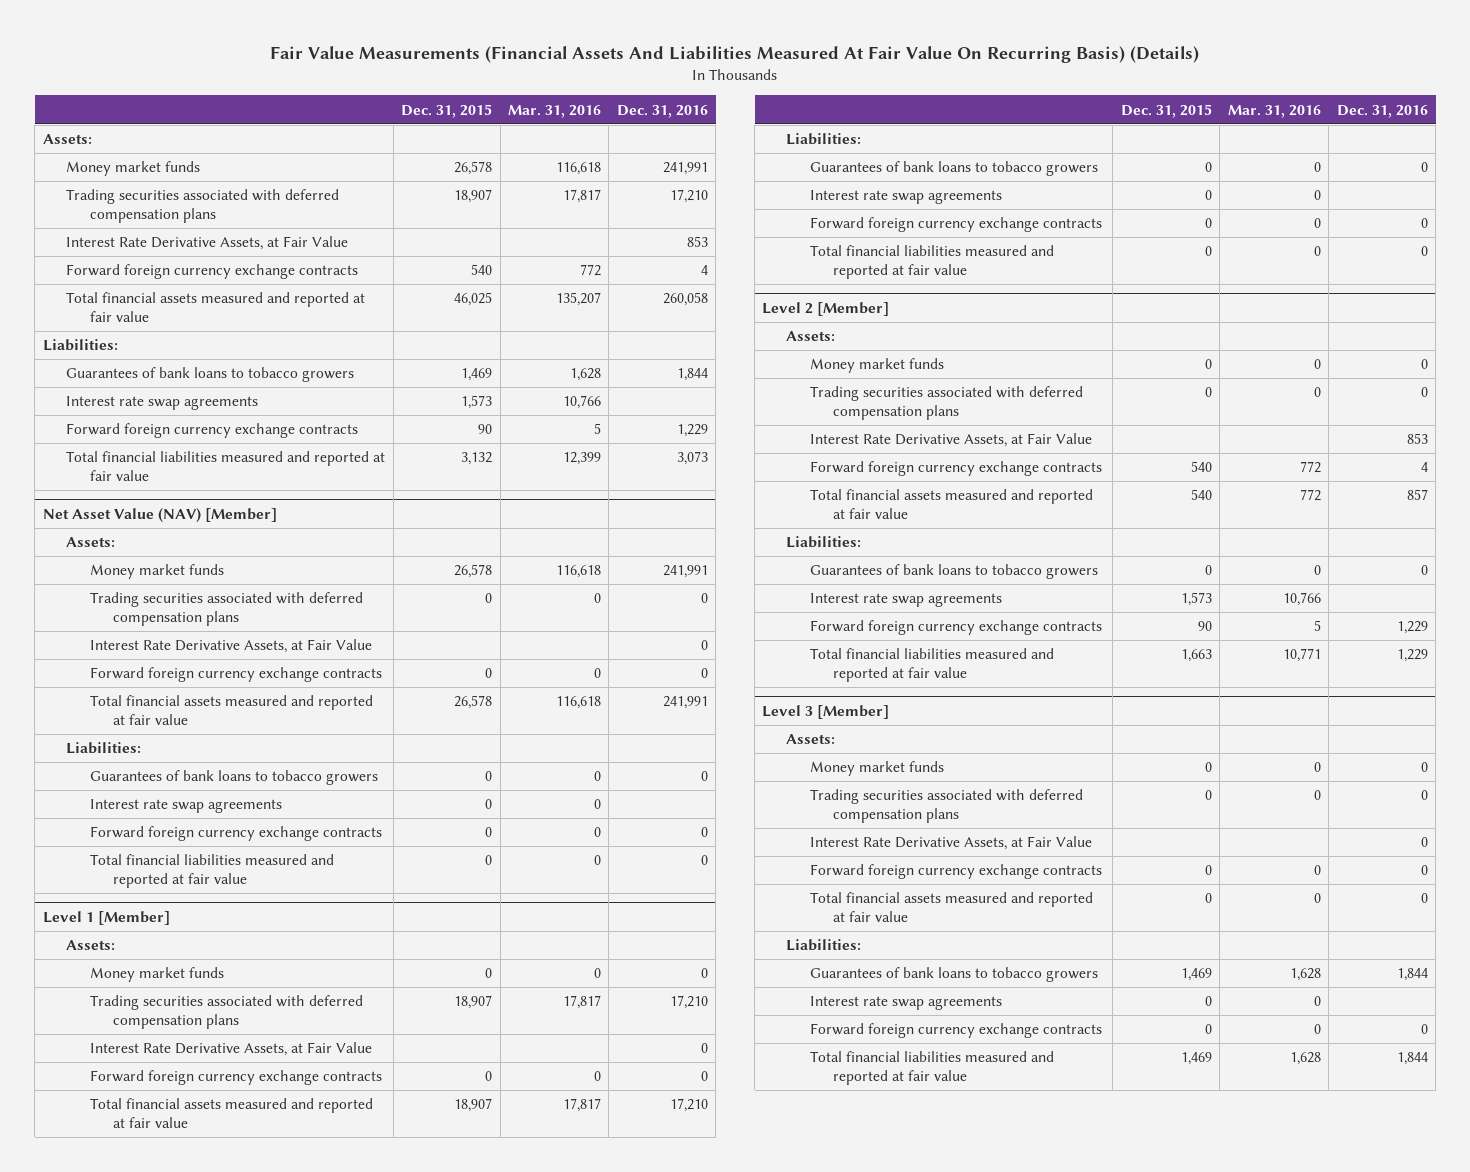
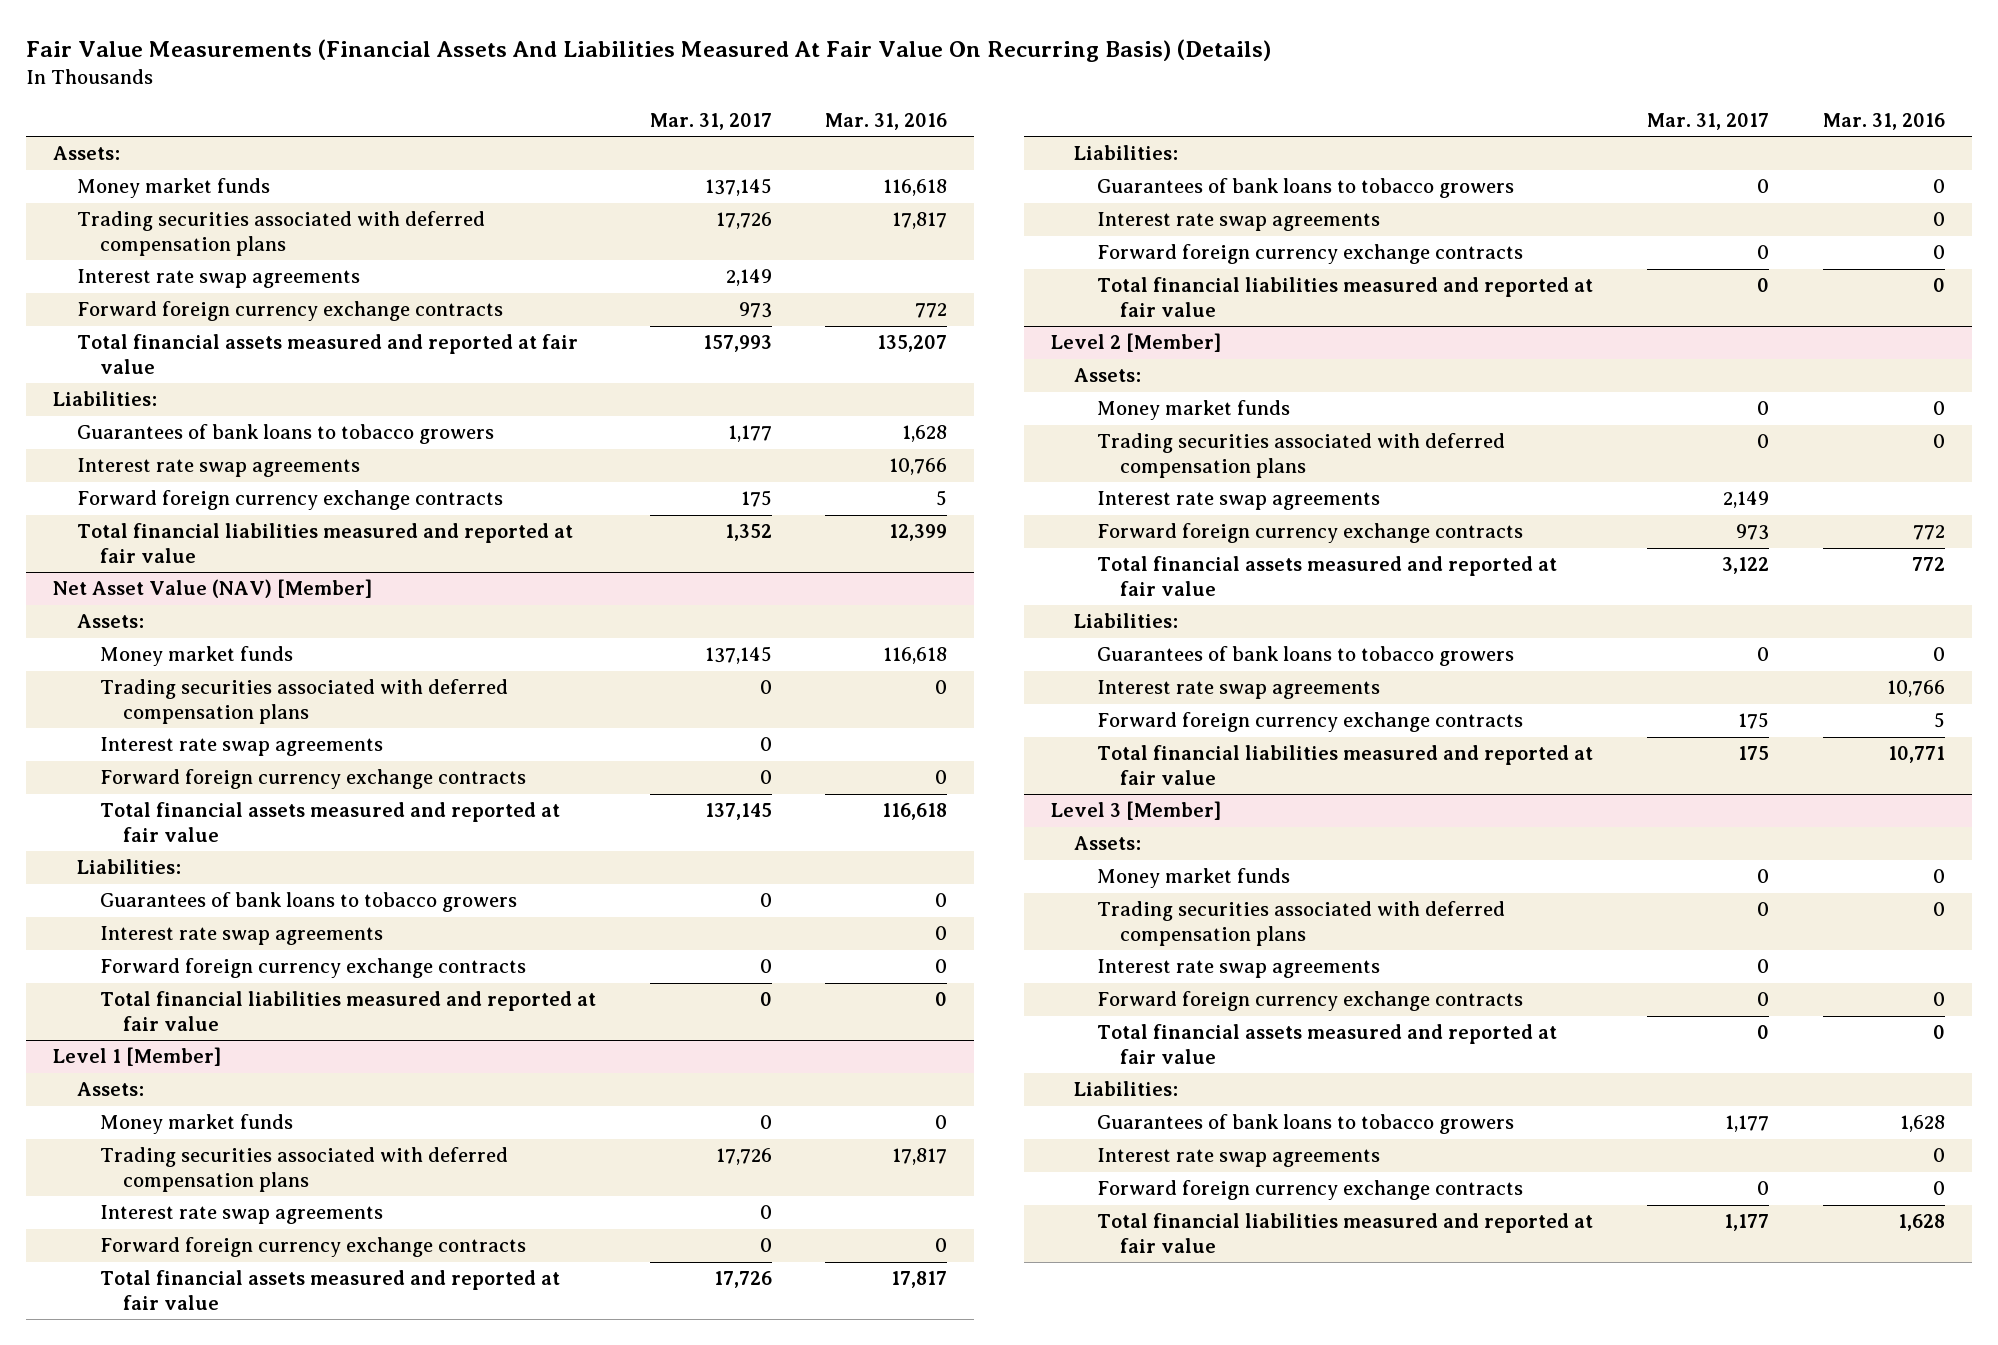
- | Dec. 31, 2015 | Mar. 31, 2016 | Dec. 31, 2016
+ | Mar. 31, 2017 | Mar. 31, 2016
- Interest Rate Derivative Assets, at Fair Value | | | 853
+ Interest rate swap agreements | 2,149 |
@ Net Asset Value (NAV) [Member]
- Interest Rate Derivative Assets, at Fair Value | | | 0
+ Interest rate swap agreements | 0 |
@ Level 1 [Member]
- Interest Rate Derivative Assets, at Fair Value | | | 0
+ Interest rate swap agreements | 0 |
@ Level 2 [Member]
- Interest Rate Derivative Assets, at Fair Value | | | 853
+ Interest rate swap agreements | 2,149 |
@ Level 3 [Member]
- Interest Rate Derivative Assets, at Fair Value | | | 0
+ Interest rate swap agreements | 0 |

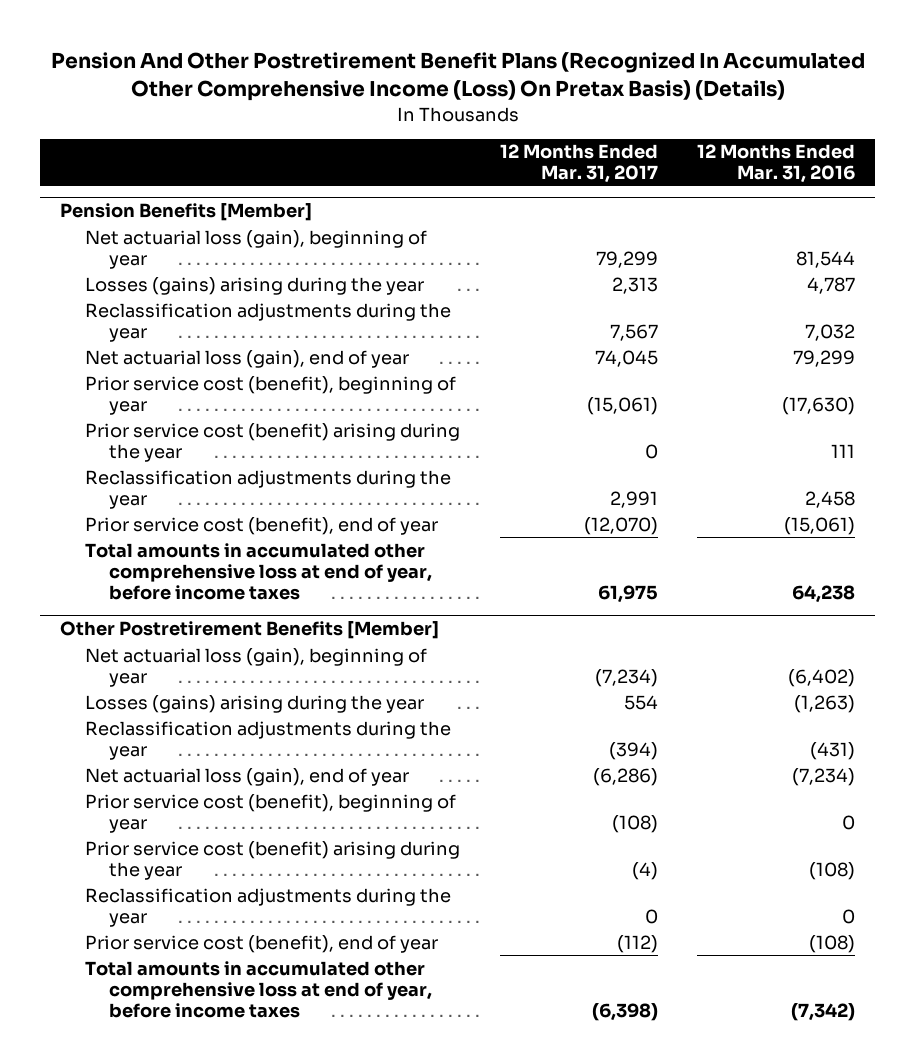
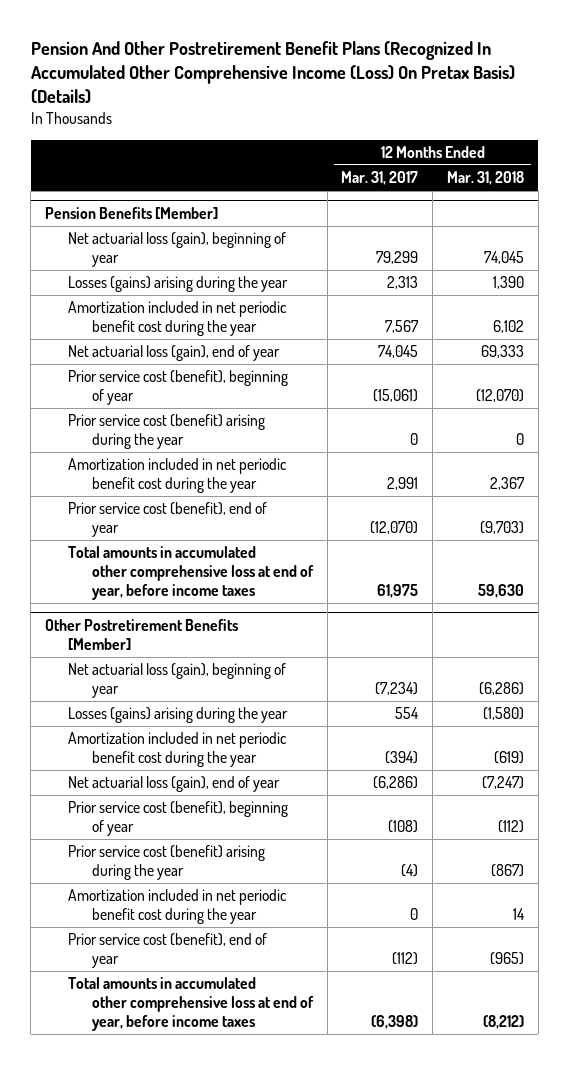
- | 12 Months Ended Mar. 31, 2017 | 12 Months Ended Mar. 31, 2016
+ | 12 Months Ended Mar. 31, 2017 | 12 Months Ended Mar. 31, 2018
@ Pension Benefits [Member]
- Reclassification adjustments during the year | 7,567 | 7,032
+ Amortization included in net periodic benefit cost during the year | 7,567 | 6,102
- Reclassification adjustments during the year | 2,991 | 2,458
+ Amortization included in net periodic benefit cost during the year | 2,991 | 2,367
@ Other Postretirement Benefits [Member]
- Reclassification adjustments during the year | (394) | (431)
+ Amortization included in net periodic benefit cost during the year | (394) | (619)
- Reclassification adjustments during the year | 0 | 0
+ Amortization included in net periodic benefit cost during the year | 0 | 14

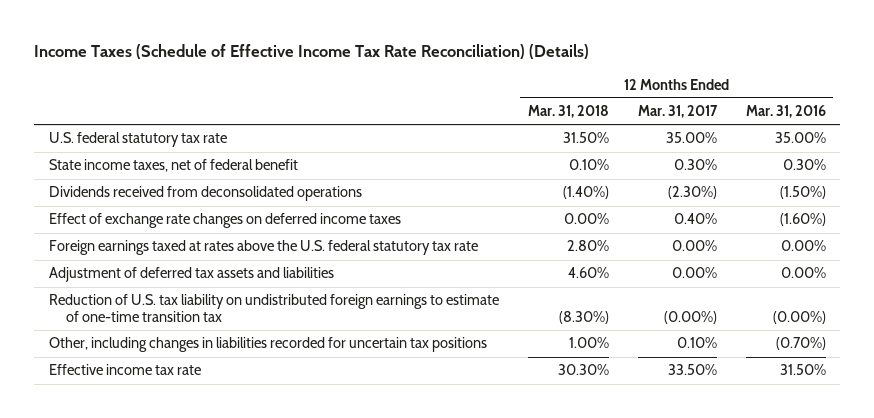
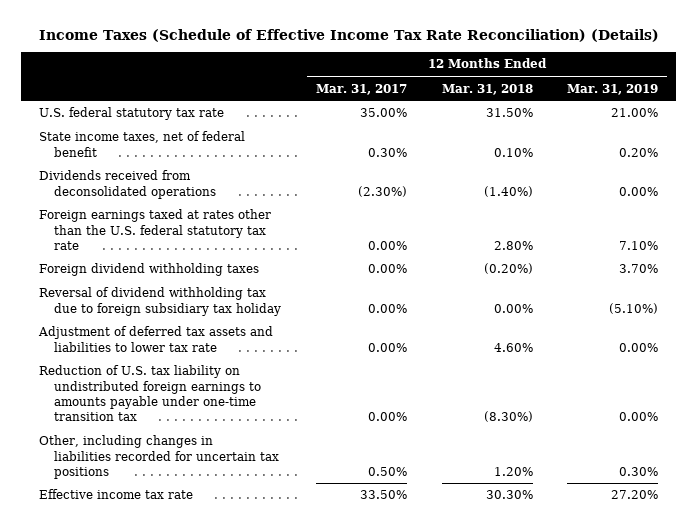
- | 12 Months Ended Mar. 31, 2018 | 12 Months Ended Mar. 31, 2017 | 12 Months Ended Mar. 31, 2016
+ | 12 Months Ended Mar. 31, 2017 | 12 Months Ended Mar. 31, 2018 | 12 Months Ended Mar. 31, 2019
- Effect of exchange rate changes on deferred income taxes | 0.00% | 0.40% | (1.60%)
- Foreign earnings taxed at rates above the U.S. federal statutory tax rate | 2.80% | 0.00% | 0.00%
- Adjustment of deferred tax assets and liabilities | 4.60% | 0.00% | 0.00%
- Reduction of U.S. tax liability on undistributed foreign earnings to estimate of one-time transition tax | (8.30%) | (0.00%) | (0.00%)
- Other, including changes in liabilities recorded for uncertain tax positions | 1.00% | 0.10% | (0.70%)
+ Foreign earnings taxed at rates other than the U.S. federal statutory tax rate | 0.00% | 2.80% | 7.10%
+ Foreign dividend withholding taxes | 0.00% | (0.20%) | 3.70%
+ Reversal of dividend withholding tax due to foreign subsidiary tax holiday | 0.00% | 0.00% | (5.10%)
+ Adjustment of deferred tax assets and liabilities to lower tax rate | 0.00% | 4.60% | 0.00%
+ Reduction of U.S. tax liability on undistributed foreign earnings to amounts payable under one-time transition tax | 0.00% | (8.30%) | 0.00%
+ Other, including changes in liabilities recorded for uncertain tax positions | 0.50% | 1.20% | 0.30%

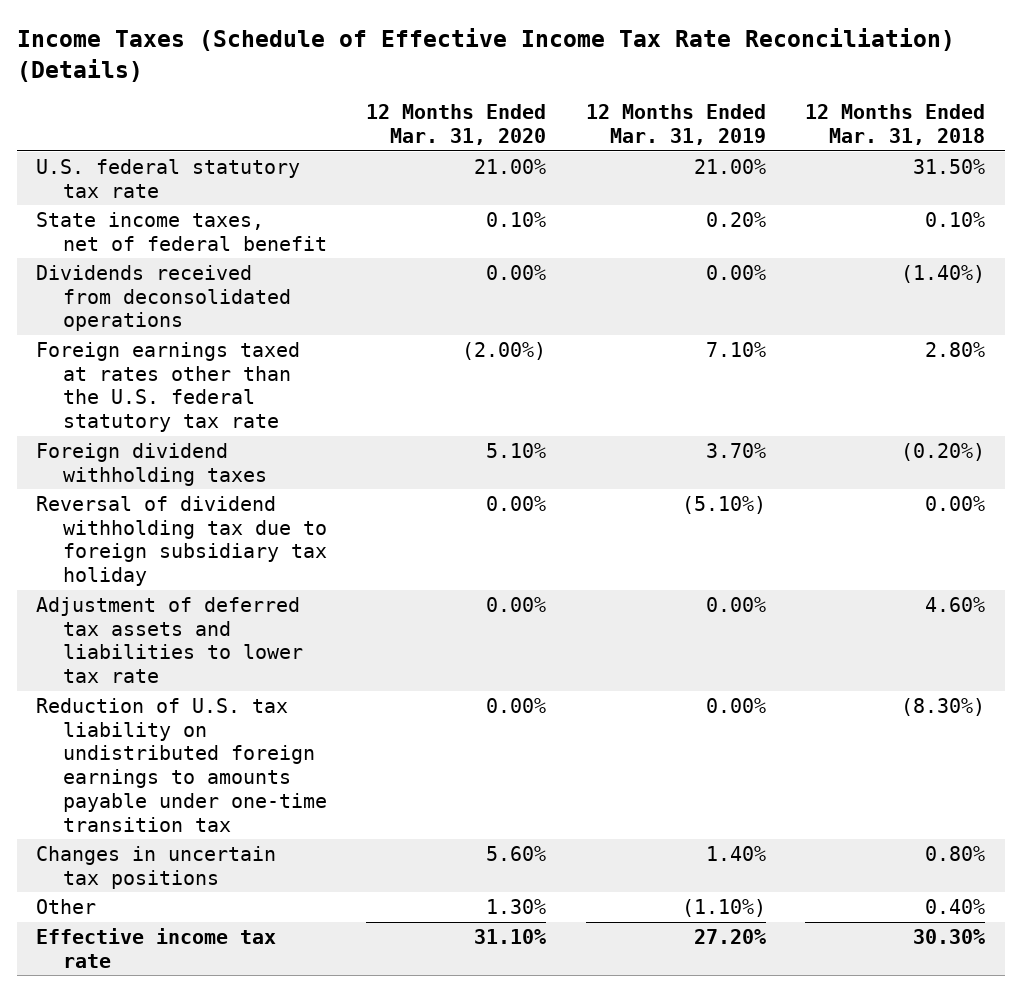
- | 12 Months Ended Mar. 31, 2017 | 12 Months Ended Mar. 31, 2018 | 12 Months Ended Mar. 31, 2019
+ | 12 Months Ended Mar. 31, 2020 | 12 Months Ended Mar. 31, 2019 | 12 Months Ended Mar. 31, 2018
- Other, including changes in liabilities recorded for uncertain tax positions | 0.50% | 1.20% | 0.30%
+ Changes in uncertain tax positions | 5.60% | 1.40% | 0.80%
+ Other | 1.30% | (1.10%) | 0.40%

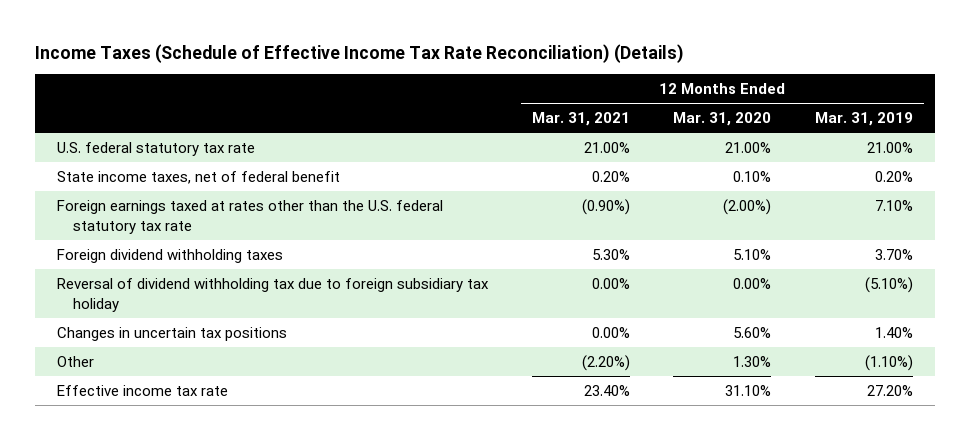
- | 12 Months Ended Mar. 31, 2020 | 12 Months Ended Mar. 31, 2019 | 12 Months Ended Mar. 31, 2018
+ | 12 Months Ended Mar. 31, 2021 | 12 Months Ended Mar. 31, 2020 | 12 Months Ended Mar. 31, 2019
- Dividends received from deconsolidated operations | 0.00% | 0.00% | (1.40%)
- Adjustment of deferred tax assets and liabilities to lower tax rate | 0.00% | 0.00% | 4.60%
- Reduction of U.S. tax liability on undistributed foreign earnings to amounts payable under one-time transition tax | 0.00% | 0.00% | (8.30%)

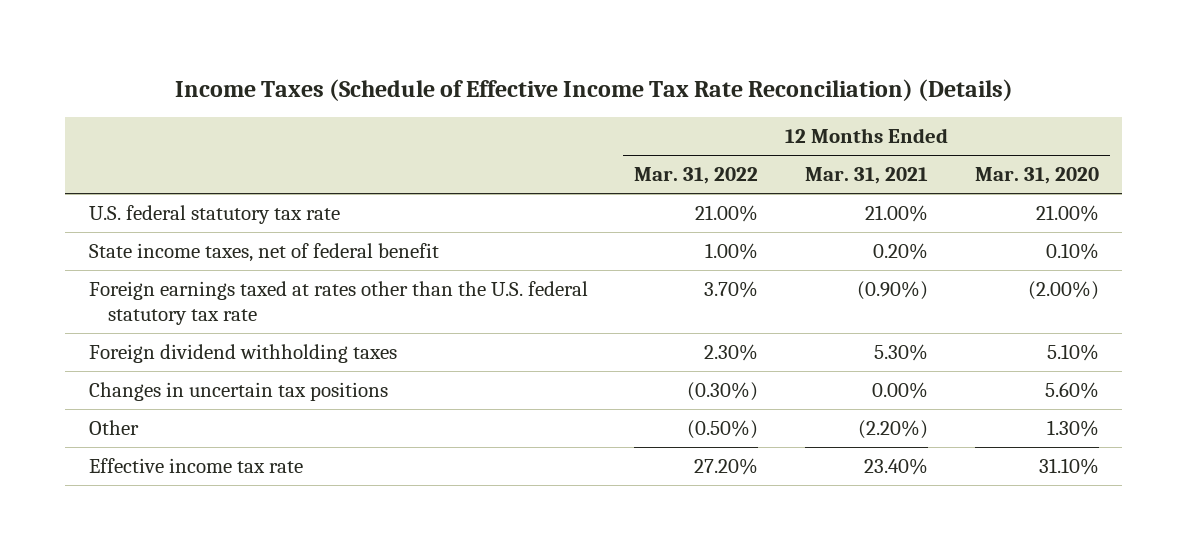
- | 12 Months Ended Mar. 31, 2021 | 12 Months Ended Mar. 31, 2020 | 12 Months Ended Mar. 31, 2019
+ | 12 Months Ended Mar. 31, 2022 | 12 Months Ended Mar. 31, 2021 | 12 Months Ended Mar. 31, 2020
- Reversal of dividend withholding tax due to foreign subsidiary tax holiday | 0.00% | 0.00% | (5.10%)

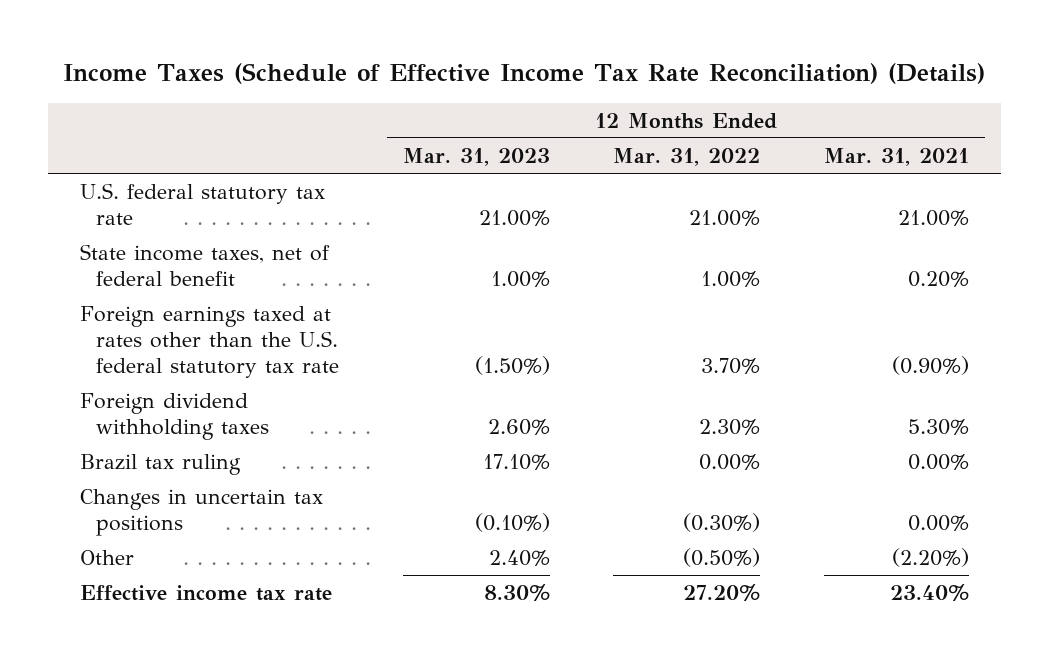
- | 12 Months Ended Mar. 31, 2022 | 12 Months Ended Mar. 31, 2021 | 12 Months Ended Mar. 31, 2020
+ | 12 Months Ended Mar. 31, 2023 | 12 Months Ended Mar. 31, 2022 | 12 Months Ended Mar. 31, 2021
+ Brazil tax ruling | 17.10% | 0.00% | 0.00%

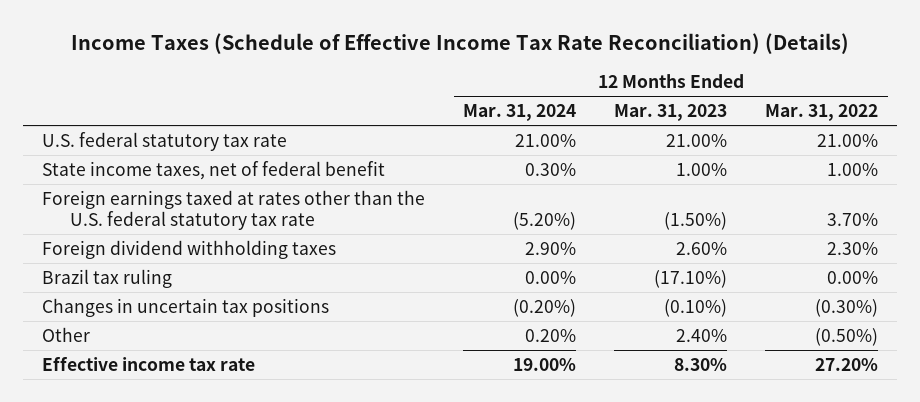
- | 12 Months Ended Mar. 31, 2023 | 12 Months Ended Mar. 31, 2022 | 12 Months Ended Mar. 31, 2021
+ | 12 Months Ended Mar. 31, 2024 | 12 Months Ended Mar. 31, 2023 | 12 Months Ended Mar. 31, 2022
- Brazil tax ruling | 17.10% | 0.00% | 0.00%
+ Brazil tax ruling | 0.00% | (17.10%) | 0.00%

